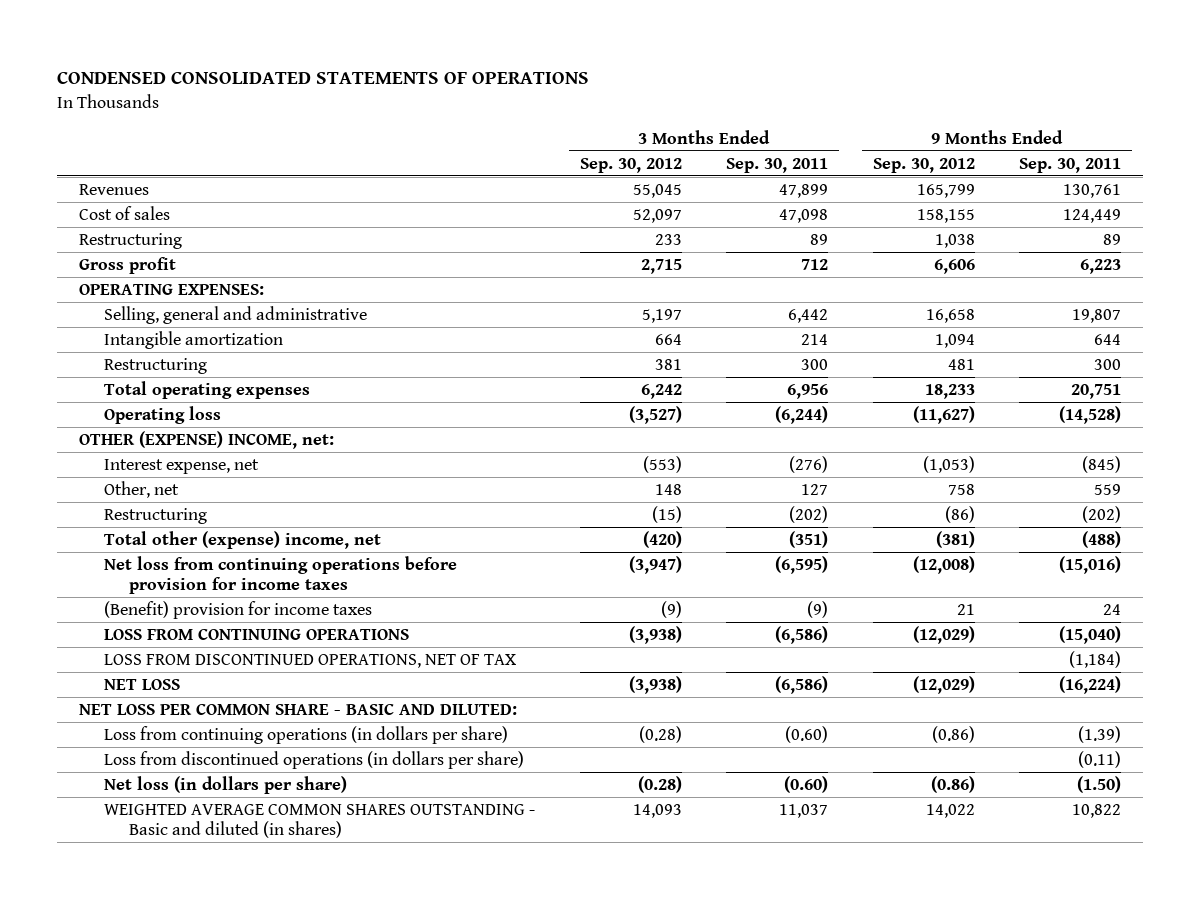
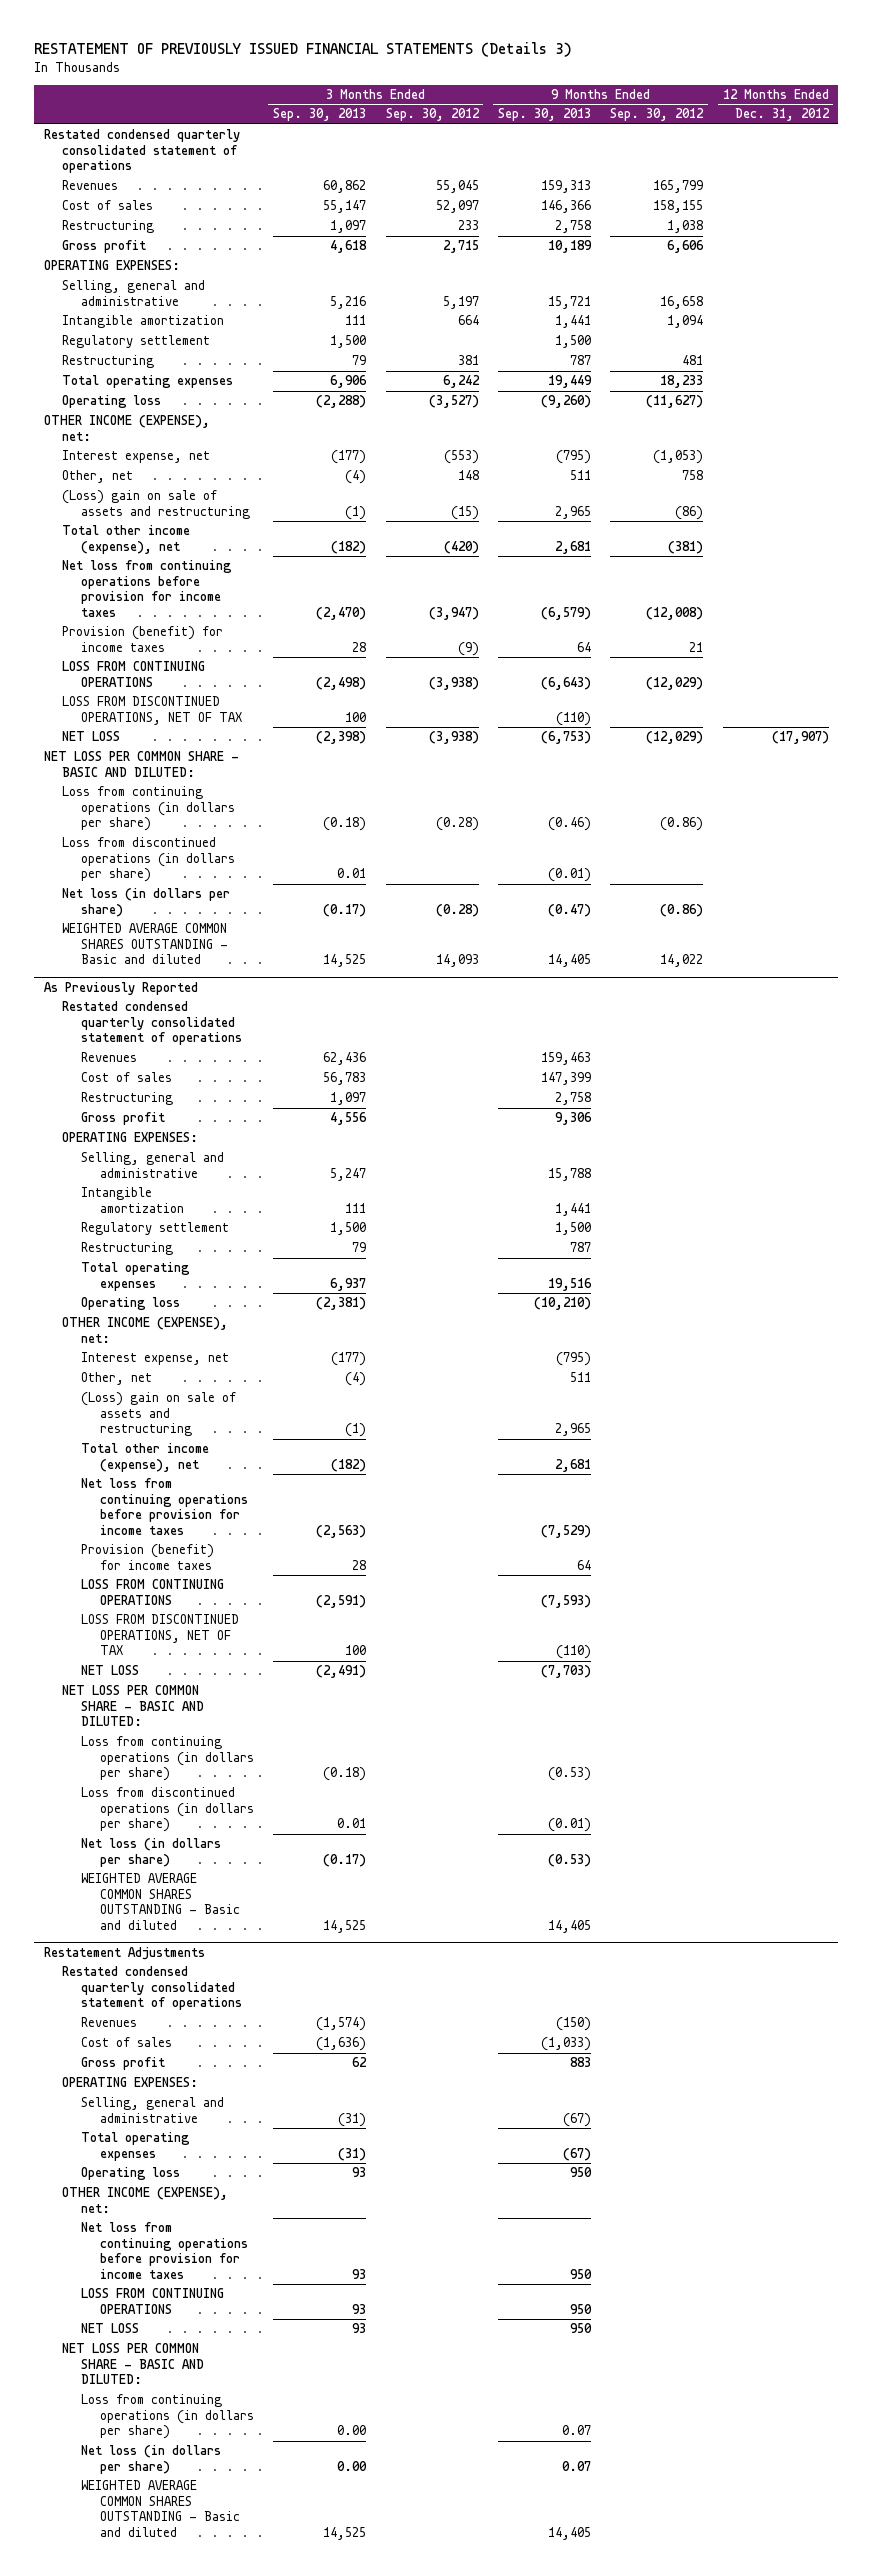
- CONDENSED CONSOLIDATED STATEMENTS OF OPERATIONS
+ RESTATEMENT OF PREVIOUSLY ISSUED FINANCIAL STATEMENTS (Details 3)
- | 3 Months Ended Sep. 30, 2012 | 3 Months Ended Sep. 30, 2011 | 9 Months Ended Sep. 30, 2012 | 9 Months Ended Sep. 30, 2011
+ | 3 Months Ended Sep. 30, 2013 | 3 Months Ended Sep. 30, 2012 | 9 Months Ended Sep. 30, 2013 | 9 Months Ended Sep. 30, 2012 | 12 Months Ended Dec. 31, 2012
+ Restated condensed quarterly consolidated statement of operations
+ Regulatory settlement | 1,500 | | 1,500 | |
- OTHER (EXPENSE) INCOME, net:
+ OTHER INCOME (EXPENSE), net:
- Restructuring | (15) | (202) | (86) | (202)
- Total other (expense) income, net | (420) | (351) | (381) | (488)
+ (Loss) gain on sale of assets and restructuring | (1) | (15) | 2,965 | (86) |
+ Total other income (expense), net | (182) | (420) | 2,681 | (381) |
- (Benefit) provision for income taxes | (9) | (9) | 21 | 24
+ Provision (benefit) for income taxes | 28 | (9) | 64 | 21 |
- WEIGHTED AVERAGE COMMON SHARES OUTSTANDING - Basic and diluted (in shares) | 14,093 | 11,037 | 14,022 | 10,822
+ WEIGHTED AVERAGE COMMON SHARES OUTSTANDING - Basic and diluted | 14,525 | 14,093 | 14,405 | 14,022 |
+ As Previously Reported
+ Restated condensed quarterly consolidated statement of operations
+ Revenues | 62,436 | | 159,463 | |
+ Cost of sales | 56,783 | | 147,399 | |
+ Restructuring | 1,097 | | 2,758 | |
+ Gross profit | 4,556 | | 9,306 | |
+ OPERATING EXPENSES:
+ Selling, general and administrative | 5,247 | | 15,788 | |
+ Intangible amortization | 111 | | 1,441 | |
+ Regulatory settlement | 1,500 | | 1,500 | |
+ Restructuring | 79 | | 787 | |
+ Total operating expenses | 6,937 | | 19,516 | |
+ Operating loss | (2,381) | | (10,210) | |
+ OTHER INCOME (EXPENSE), net:
+ Interest expense, net | (177) | | (795) | |
+ Other, net | (4) | | 511 | |
+ (Loss) gain on sale of assets and restructuring | (1) | | 2,965 | |
+ Total other income (expense), net | (182) | | 2,681 | |
+ Net loss from continuing operations before provision for income taxes | (2,563) | | (7,529) | |
+ Provision (benefit) for income taxes | 28 | | 64 | |
+ LOSS FROM CONTINUING OPERATIONS | (2,591) | | (7,593) | |
+ LOSS FROM DISCONTINUED OPERATIONS, NET OF TAX | 100 | | (110) | |
+ NET LOSS | (2,491) | | (7,703) | |
+ NET LOSS PER COMMON SHARE - BASIC AND DILUTED:
+ Loss from continuing operations (in dollars per share) | (0.18) | | (0.53) | |
+ Loss from discontinued operations (in dollars per share) | 0.01 | | (0.01) | |
+ Net loss (in dollars per share) | (0.17) | | (0.53) | |
+ WEIGHTED AVERAGE COMMON SHARES OUTSTANDING - Basic and diluted | 14,525 | | 14,405 | |
+ Restatement Adjustments
+ Restated condensed quarterly consolidated statement of operations
+ Revenues | (1,574) | | (150) | |
+ Cost of sales | (1,636) | | (1,033) | |
+ Gross profit | 62 | | 883 | |
+ OPERATING EXPENSES:
+ Selling, general and administrative | (31) | | (67) | |
+ Total operating expenses | (31) | | (67) | |
+ Operating loss | 93 | | 950 | |
+ OTHER INCOME (EXPENSE), net:
+ Net loss from continuing operations before provision for income taxes | 93 | | 950 | |
+ LOSS FROM CONTINUING OPERATIONS | 93 | | 950 | |
+ NET LOSS | 93 | | 950 | |
+ NET LOSS PER COMMON SHARE - BASIC AND DILUTED:
+ Loss from continuing operations (in dollars per share) | 0.00 | | 0.07 | |
+ Net loss (in dollars per share) | 0.00 | | 0.07 | |
+ WEIGHTED AVERAGE COMMON SHARES OUTSTANDING - Basic and diluted | 14,525 | | 14,405 | |

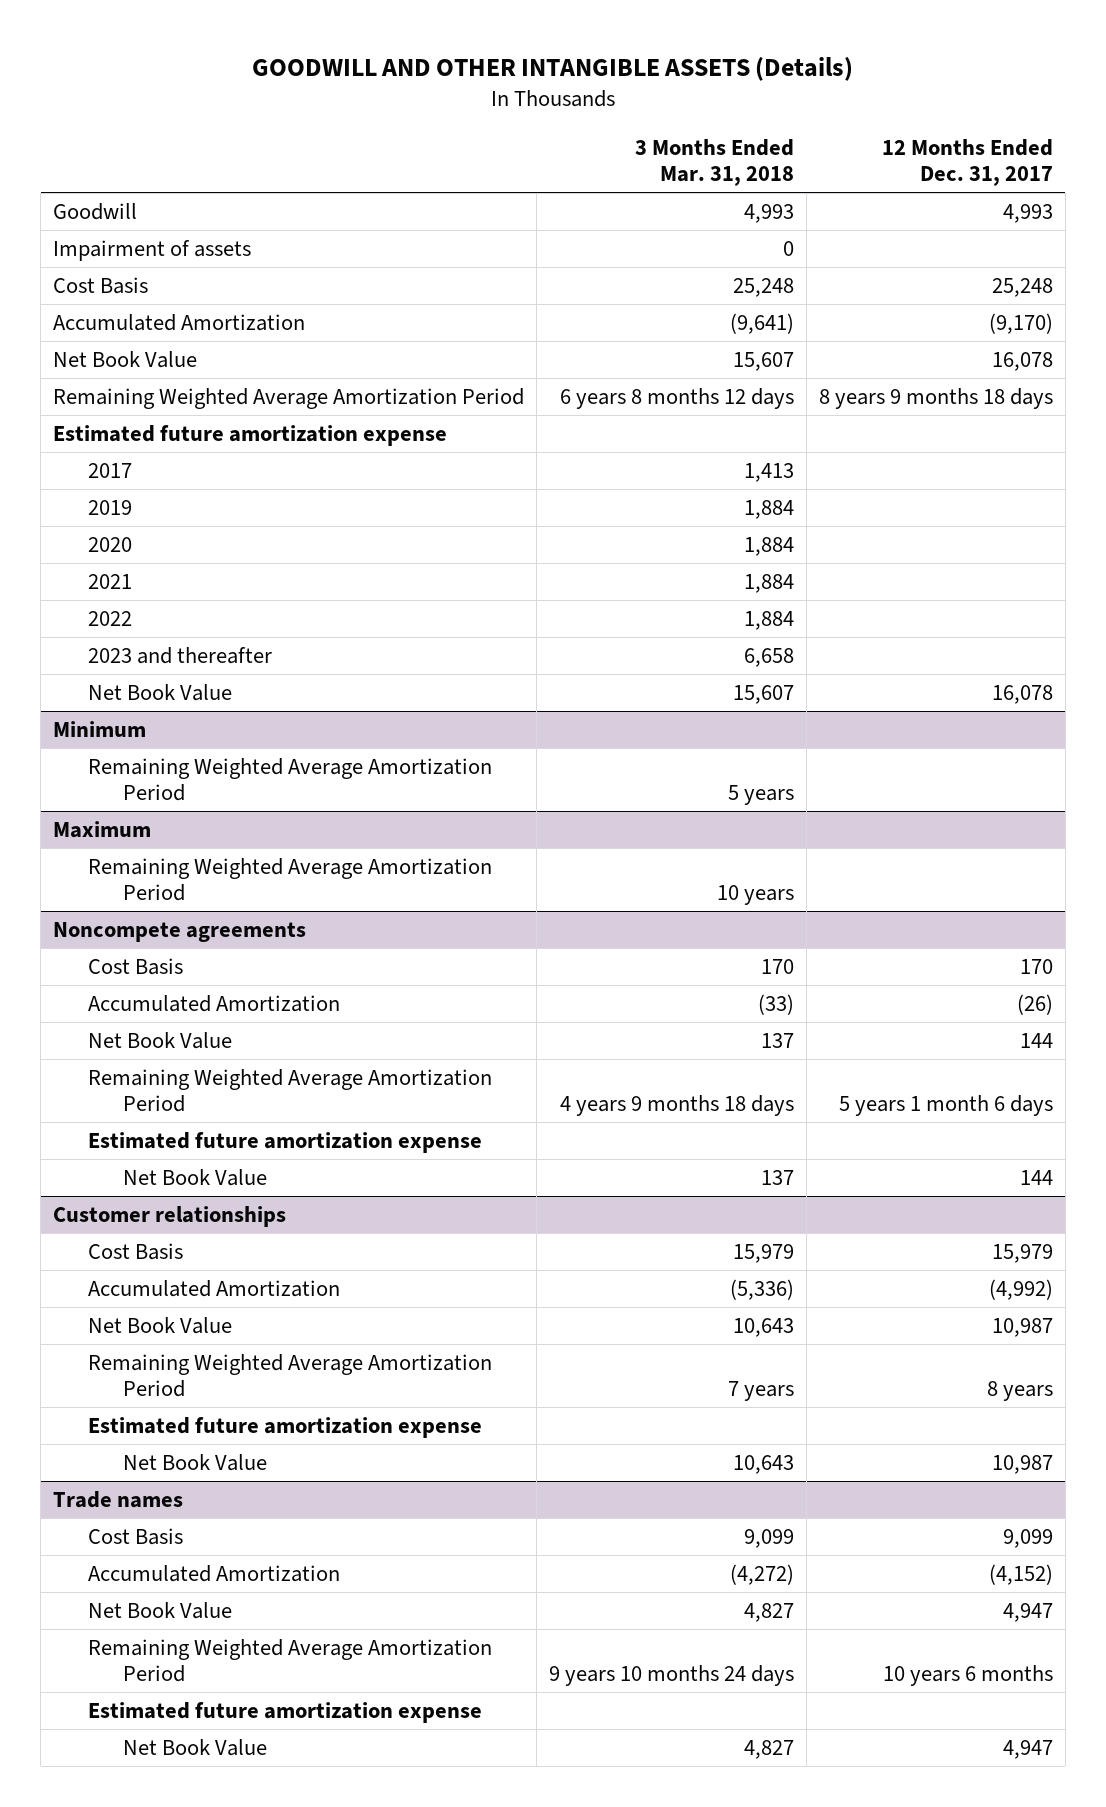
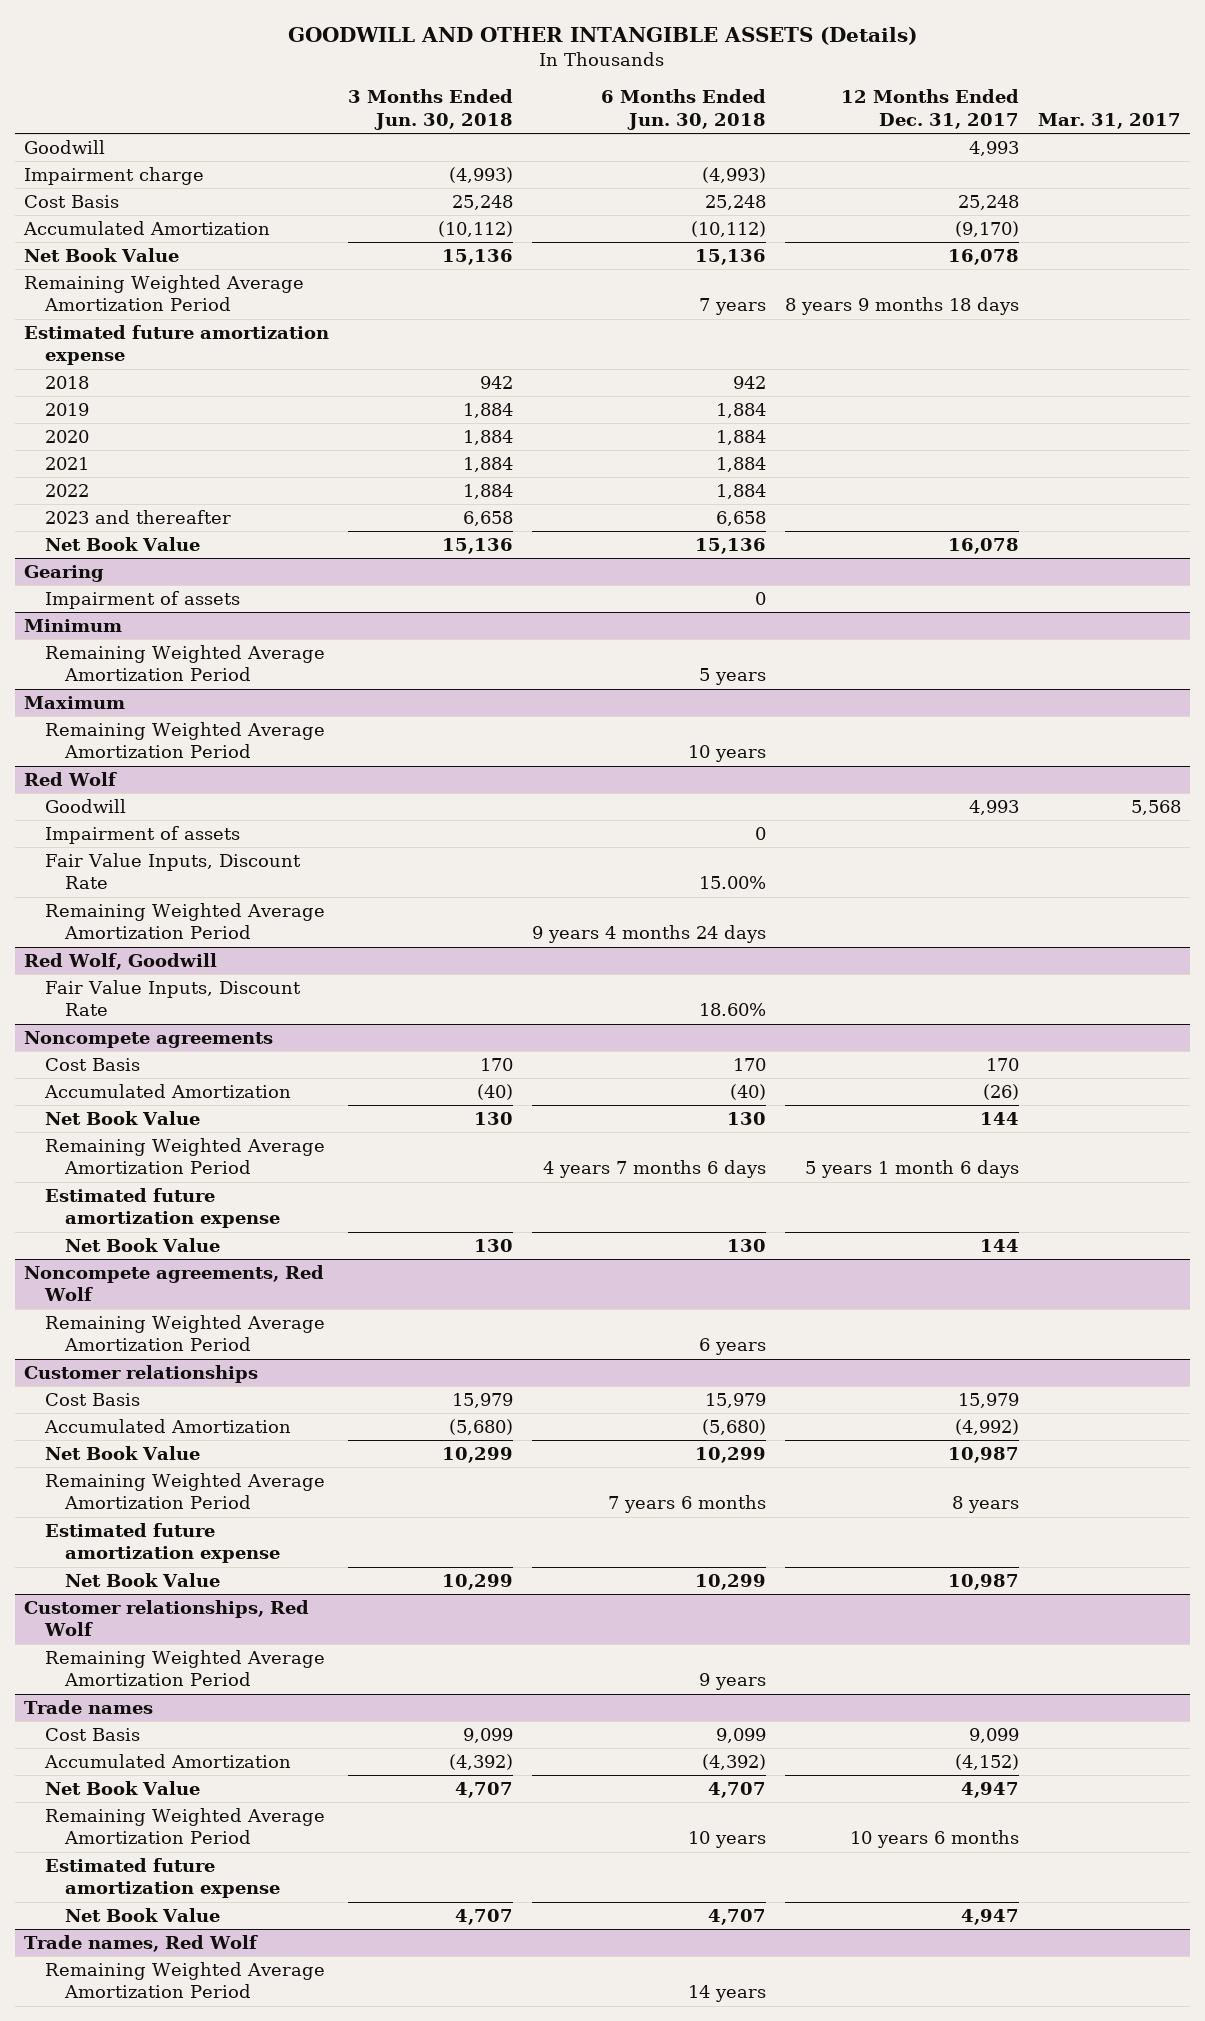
- | 3 Months Ended Mar. 31, 2018 | 12 Months Ended Dec. 31, 2017
+ | 3 Months Ended Jun. 30, 2018 | 6 Months Ended Jun. 30, 2018 | 12 Months Ended Dec. 31, 2017 | Mar. 31, 2017
- Impairment of assets | 0 |
+ Impairment charge | (4,993) | (4,993) | |
- 2017 | 1,413 |
+ 2018 | 942 | 942 | |
+ Gearing
+ Impairment of assets | | 0 | |
+ Red Wolf
+ Goodwill | | | 4,993 | 5,568
+ Impairment of assets | | 0 | |
+ Fair Value Inputs, Discount Rate | | 15.00% | |
+ Remaining Weighted Average Amortization Period | | 9 years 4 months 24 days | |
+ Red Wolf, Goodwill
+ Fair Value Inputs, Discount Rate | | 18.60% | |
+ Noncompete agreements, Red Wolf
+ Remaining Weighted Average Amortization Period | | 6 years | |
+ Customer relationships, Red Wolf
+ Remaining Weighted Average Amortization Period | | 9 years | |
+ Trade names, Red Wolf
+ Remaining Weighted Average Amortization Period | | 14 years | |

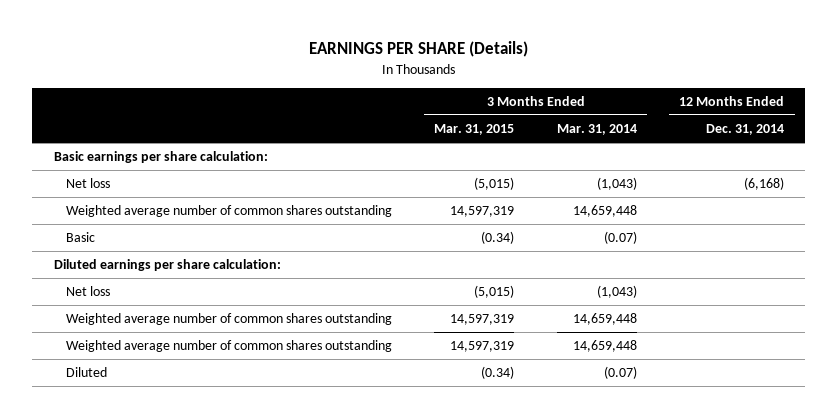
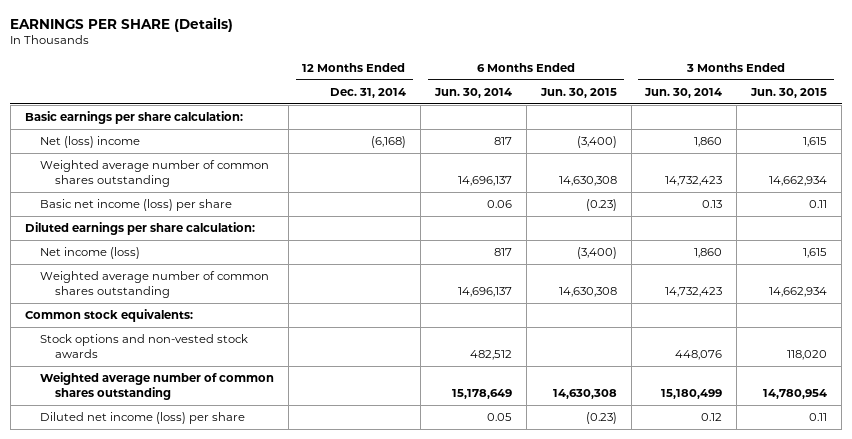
- | 3 Months Ended Mar. 31, 2015 | 3 Months Ended Mar. 31, 2014 | 12 Months Ended Dec. 31, 2014
+ | 12 Months Ended Dec. 31, 2014 | 6 Months Ended Jun. 30, 2014 | 6 Months Ended Jun. 30, 2015 | 3 Months Ended Jun. 30, 2014 | 3 Months Ended Jun. 30, 2015
- Net loss | (5,015) | (1,043) | (6,168)
+ Net (loss) income | (6,168) | 817 | (3,400) | 1,860 | 1,615
- Basic | (0.34) | (0.07) |
+ Basic net income (loss) per share | | 0.06 | (0.23) | 0.13 | 0.11
- Net loss | (5,015) | (1,043) |
+ Net income (loss) | | 817 | (3,400) | 1,860 | 1,615
+ Common stock equivalents:
+ Stock options and non-vested stock awards | | 482,512 | | 448,076 | 118,020
- Diluted | (0.34) | (0.07) |
+ Diluted net income (loss) per share | | 0.05 | (0.23) | 0.12 | 0.11

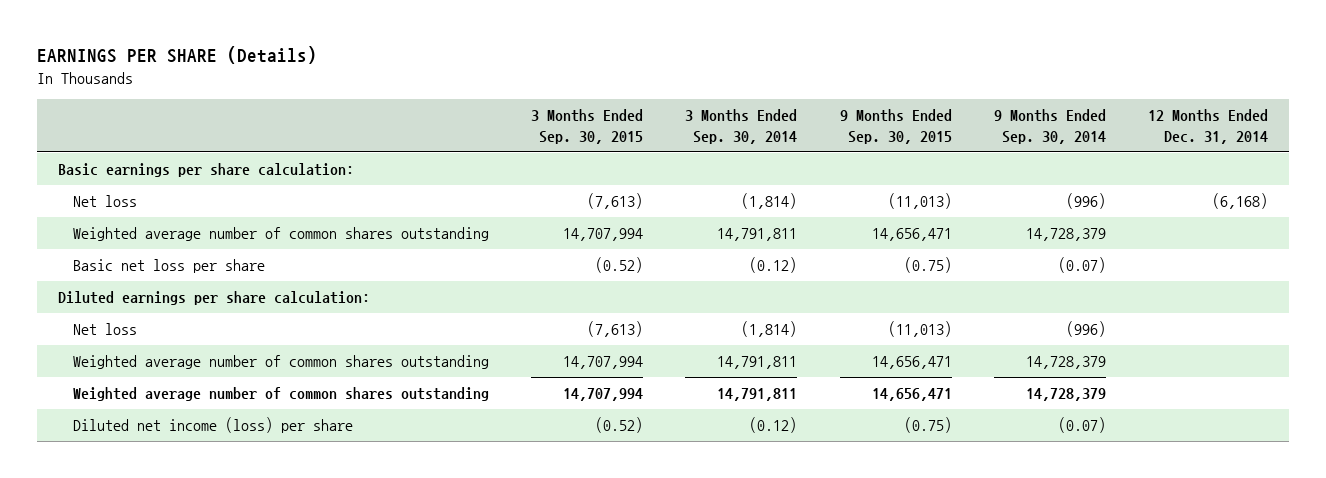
- | 12 Months Ended Dec. 31, 2014 | 6 Months Ended Jun. 30, 2014 | 6 Months Ended Jun. 30, 2015 | 3 Months Ended Jun. 30, 2014 | 3 Months Ended Jun. 30, 2015
+ | 3 Months Ended Sep. 30, 2015 | 3 Months Ended Sep. 30, 2014 | 9 Months Ended Sep. 30, 2015 | 9 Months Ended Sep. 30, 2014 | 12 Months Ended Dec. 31, 2014
- Net (loss) income | (6,168) | 817 | (3,400) | 1,860 | 1,615
+ Net loss | (7,613) | (1,814) | (11,013) | (996) | (6,168)
- Basic net income (loss) per share | | 0.06 | (0.23) | 0.13 | 0.11
+ Basic net loss per share | (0.52) | (0.12) | (0.75) | (0.07) |
- Net income (loss) | | 817 | (3,400) | 1,860 | 1,615
+ Net loss | (7,613) | (1,814) | (11,013) | (996) |
- Common stock equivalents:
- Stock options and non-vested stock awards | | 482,512 | | 448,076 | 118,020

